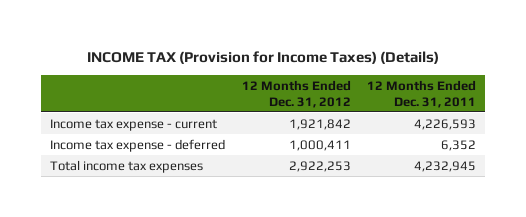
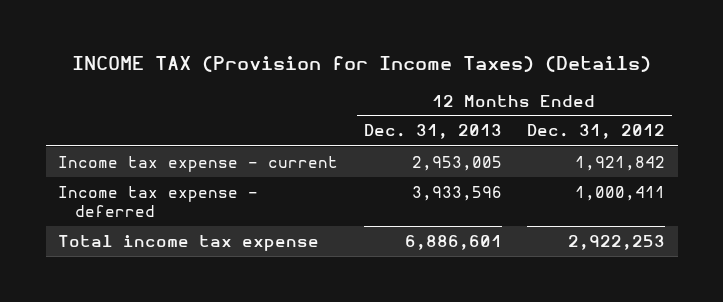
- | 12 Months Ended Dec. 31, 2012 | 12 Months Ended Dec. 31, 2011
+ | 12 Months Ended Dec. 31, 2013 | 12 Months Ended Dec. 31, 2012
- Total income tax expenses | 2,922,253 | 4,232,945
+ Total income tax expense | 6,886,601 | 2,922,253

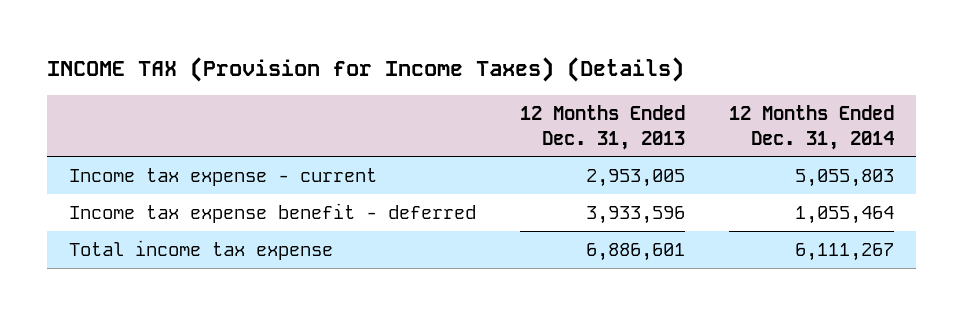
- | 12 Months Ended Dec. 31, 2013 | 12 Months Ended Dec. 31, 2012
+ | 12 Months Ended Dec. 31, 2013 | 12 Months Ended Dec. 31, 2014
- Income tax expense - deferred | 3,933,596 | 1,000,411
+ Income tax expense benefit - deferred | 3,933,596 | 1,055,464

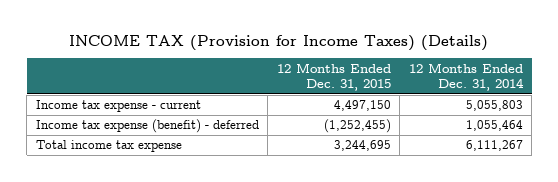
- | 12 Months Ended Dec. 31, 2013 | 12 Months Ended Dec. 31, 2014
+ | 12 Months Ended Dec. 31, 2015 | 12 Months Ended Dec. 31, 2014
- Income tax expense benefit - deferred | 3,933,596 | 1,055,464
+ Income tax expense (benefit) - deferred | (1,252,455) | 1,055,464

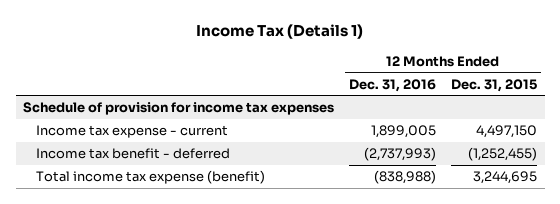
- INCOME TAX (Provision for Income Taxes) (Details)
+ Income Tax (Details 1)
- | 12 Months Ended Dec. 31, 2015 | 12 Months Ended Dec. 31, 2014
+ | 12 Months Ended Dec. 31, 2016 | 12 Months Ended Dec. 31, 2015
+ Schedule of provision for income tax expenses
- Income tax expense (benefit) - deferred | (1,252,455) | 1,055,464
- Total income tax expense | 3,244,695 | 6,111,267
+ Income tax benefit - deferred | (2,737,993) | (1,252,455)
+ Total income tax expense (benefit) | (838,988) | 3,244,695

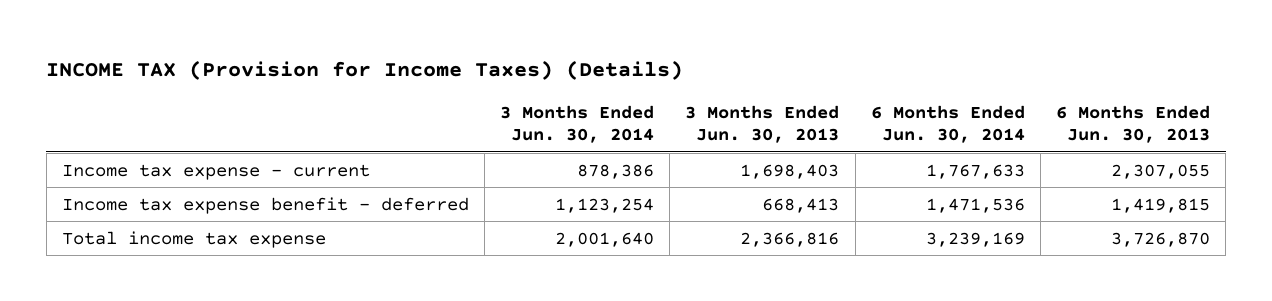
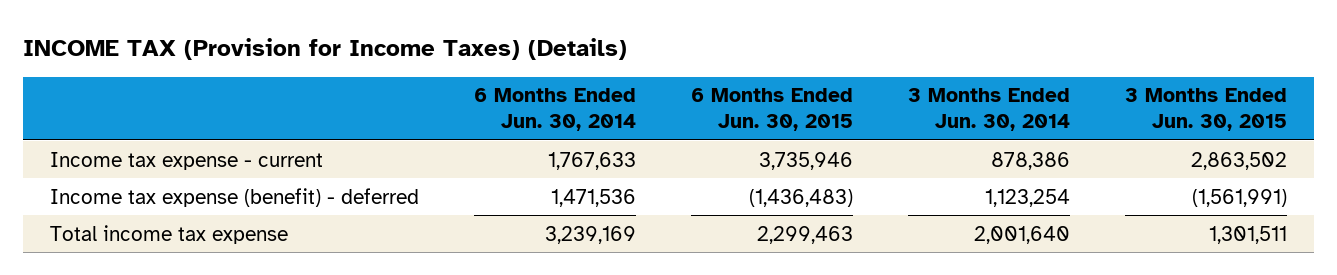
- | 3 Months Ended Jun. 30, 2014 | 3 Months Ended Jun. 30, 2013 | 6 Months Ended Jun. 30, 2014 | 6 Months Ended Jun. 30, 2013
+ | 6 Months Ended Jun. 30, 2014 | 6 Months Ended Jun. 30, 2015 | 3 Months Ended Jun. 30, 2014 | 3 Months Ended Jun. 30, 2015
- Income tax expense benefit - deferred | 1,123,254 | 668,413 | 1,471,536 | 1,419,815
+ Income tax expense (benefit) - deferred | 1,471,536 | (1,436,483) | 1,123,254 | (1,561,991)

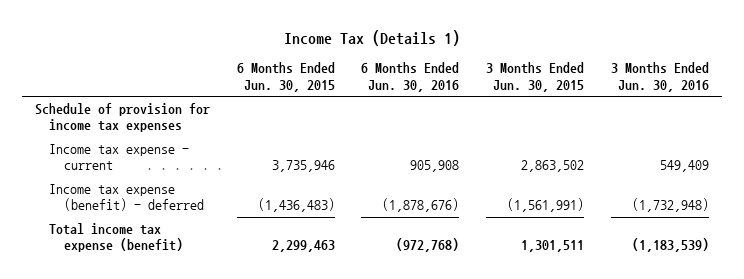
- INCOME TAX (Provision for Income Taxes) (Details)
+ Income Tax (Details 1)
- | 6 Months Ended Jun. 30, 2014 | 6 Months Ended Jun. 30, 2015 | 3 Months Ended Jun. 30, 2014 | 3 Months Ended Jun. 30, 2015
+ | 6 Months Ended Jun. 30, 2015 | 6 Months Ended Jun. 30, 2016 | 3 Months Ended Jun. 30, 2015 | 3 Months Ended Jun. 30, 2016
+ Schedule of provision for income tax expenses
- Total income tax expense | 3,239,169 | 2,299,463 | 2,001,640 | 1,301,511
+ Total income tax expense (benefit) | 2,299,463 | (972,768) | 1,301,511 | (1,183,539)

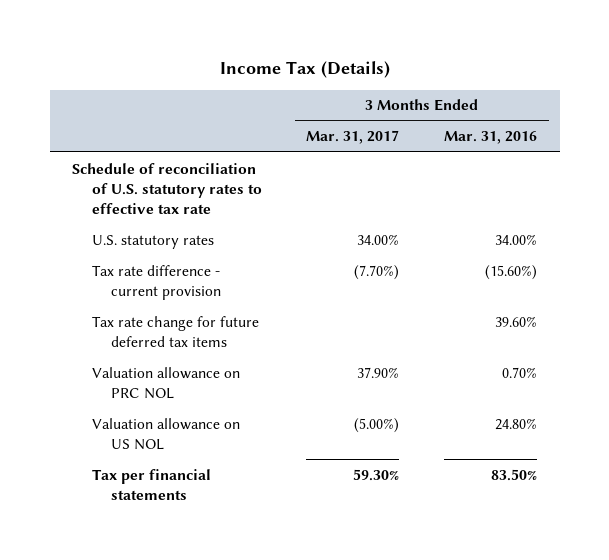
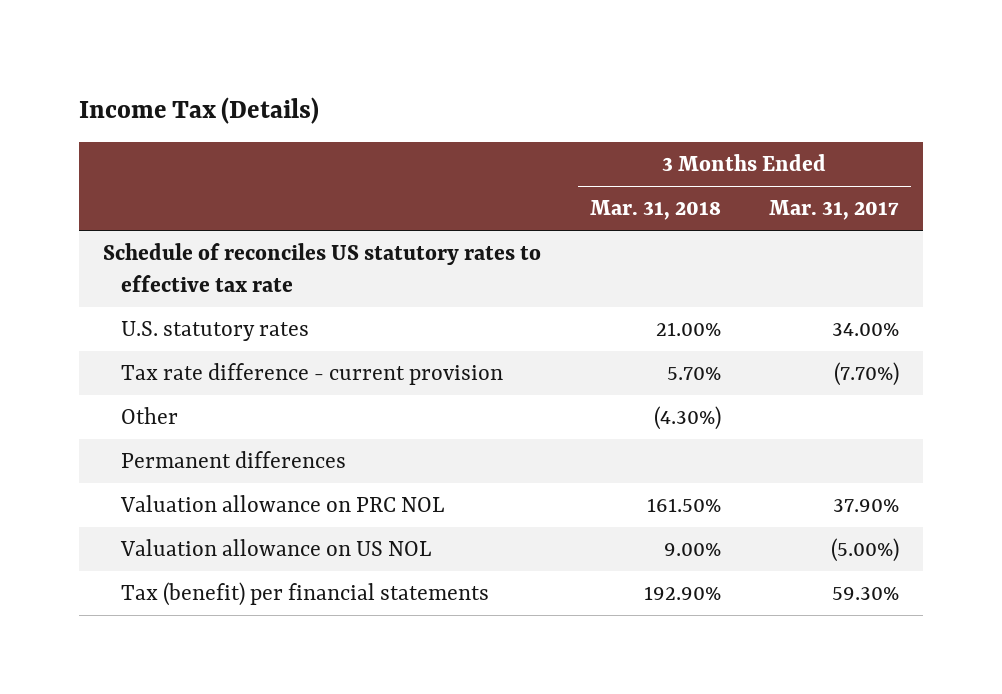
- | 3 Months Ended Mar. 31, 2017 | 3 Months Ended Mar. 31, 2016
+ | 3 Months Ended Mar. 31, 2018 | 3 Months Ended Mar. 31, 2017
- Schedule of reconciliation of U.S. statutory rates to effective tax rate
+ Schedule of reconciles US statutory rates to effective tax rate
- Tax rate change for future deferred tax items | | 39.60%
+ Other | (4.30%) |
+ Permanent differences
- Tax per financial statements | 59.30% | 83.50%
+ Tax (benefit) per financial statements | 192.90% | 59.30%

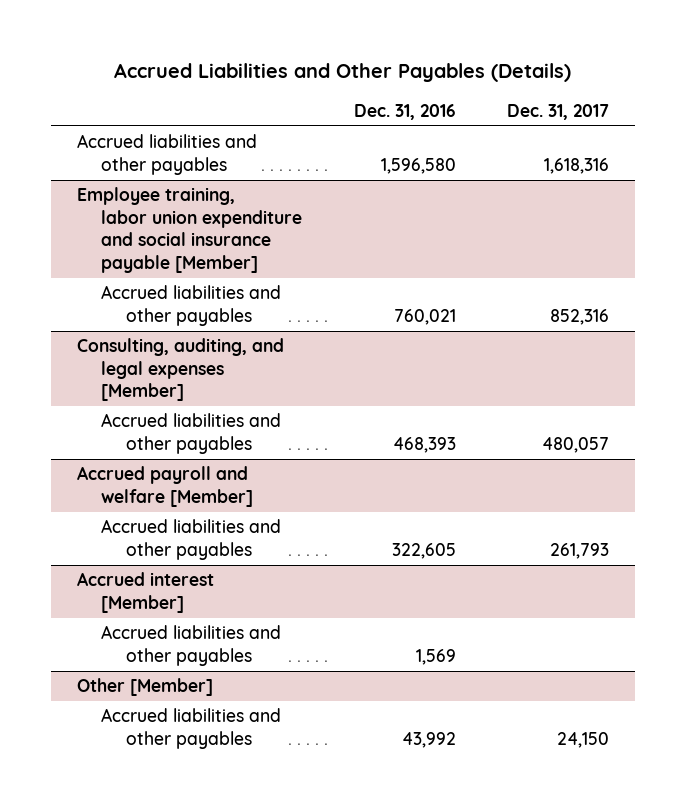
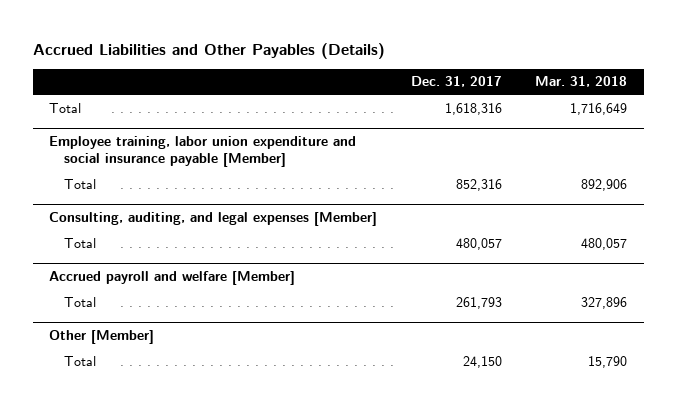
- | Dec. 31, 2016 | Dec. 31, 2017
+ | Dec. 31, 2017 | Mar. 31, 2018
- Accrued liabilities and other payables | 1,596,580 | 1,618,316
+ Total | 1,618,316 | 1,716,649
@ Employee training, labor union expenditure and social insurance payable [Member]
- Accrued liabilities and other payables | 760,021 | 852,316
+ Total | 852,316 | 892,906
@ Consulting, auditing, and legal expenses [Member]
- Accrued liabilities and other payables | 468,393 | 480,057
+ Total | 480,057 | 480,057
@ Accrued payroll and welfare [Member]
- Accrued liabilities and other payables | 322,605 | 261,793
- Accrued interest [Member]
- Accrued liabilities and other payables | 1,569 |
@ Accrued payroll and welfare [Member]
+ Total | 261,793 | 327,896
@ Other [Member]
- Accrued liabilities and other payables | 43,992 | 24,150
+ Total | 24,150 | 15,790

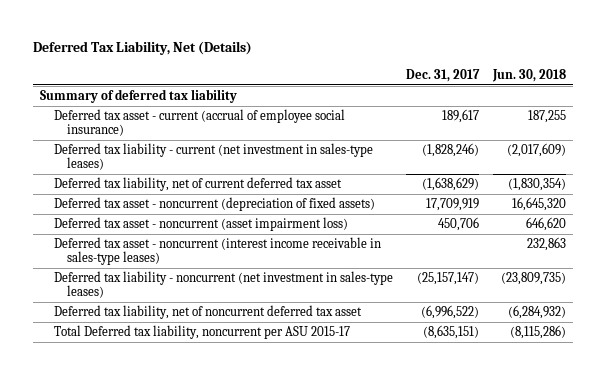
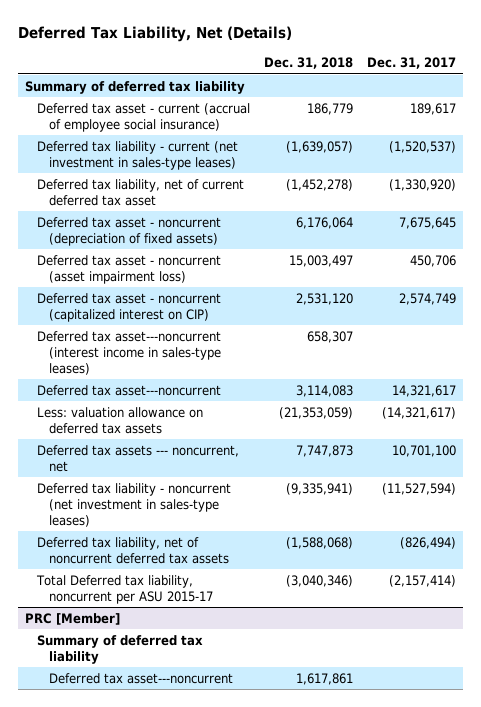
- | Dec. 31, 2017 | Jun. 30, 2018
+ | Dec. 31, 2018 | Dec. 31, 2017
- Deferred tax liability - current (net investment in sales-type leases) | (1,828,246) | (2,017,609)
- Deferred tax liability, net of current deferred tax asset | (1,638,629) | (1,830,354)
- Deferred tax asset - noncurrent (depreciation of fixed assets) | 17,709,919 | 16,645,320
+ Deferred tax liability - current (net investment in sales-type leases) | (1,639,057) | (1,520,537)
+ Deferred tax liability, net of current deferred tax asset | (1,452,278) | (1,330,920)
+ Deferred tax asset - noncurrent (depreciation of fixed assets) | 6,176,064 | 7,675,645
- Deferred tax asset - noncurrent (interest income receivable in sales-type leases) | | 232,863
- Deferred tax liability - noncurrent (net investment in sales-type leases) | (25,157,147) | (23,809,735)
- Deferred tax liability, net of noncurrent deferred tax asset | (6,996,522) | (6,284,932)
- Total Deferred tax liability, noncurrent per ASU 2015-17 | (8,635,151) | (8,115,286)
+ Deferred tax asset - noncurrent (capitalized interest on CIP) | 2,531,120 | 2,574,749
+ Deferred tax asset---noncurrent (interest income in sales-type leases) | 658,307 |
+ Deferred tax asset---noncurrent | 3,114,083 | 14,321,617
+ Less: valuation allowance on deferred tax assets | (21,353,059) | (14,321,617)
+ Deferred tax assets --- noncurrent, net | 7,747,873 | 10,701,100
+ Deferred tax liability - noncurrent (net investment in sales-type leases) | (9,335,941) | (11,527,594)
+ Deferred tax liability, net of noncurrent deferred tax assets | (1,588,068) | (826,494)
+ Total Deferred tax liability, noncurrent per ASU 2015-17 | (3,040,346) | (2,157,414)
+ PRC [Member]
+ Summary of deferred tax liability
+ Deferred tax asset---noncurrent | 1,617,861 |

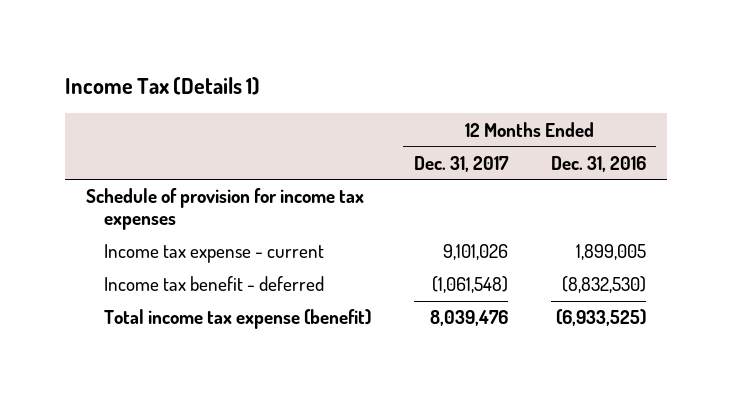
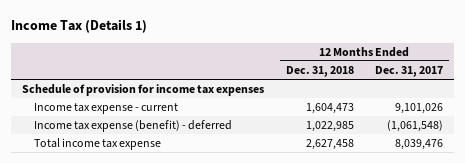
- | 12 Months Ended Dec. 31, 2017 | 12 Months Ended Dec. 31, 2016
+ | 12 Months Ended Dec. 31, 2018 | 12 Months Ended Dec. 31, 2017
- Income tax benefit - deferred | (1,061,548) | (8,832,530)
- Total income tax expense (benefit) | 8,039,476 | (6,933,525)
+ Income tax expense (benefit) - deferred | 1,022,985 | (1,061,548)
+ Total income tax expense | 2,627,458 | 8,039,476

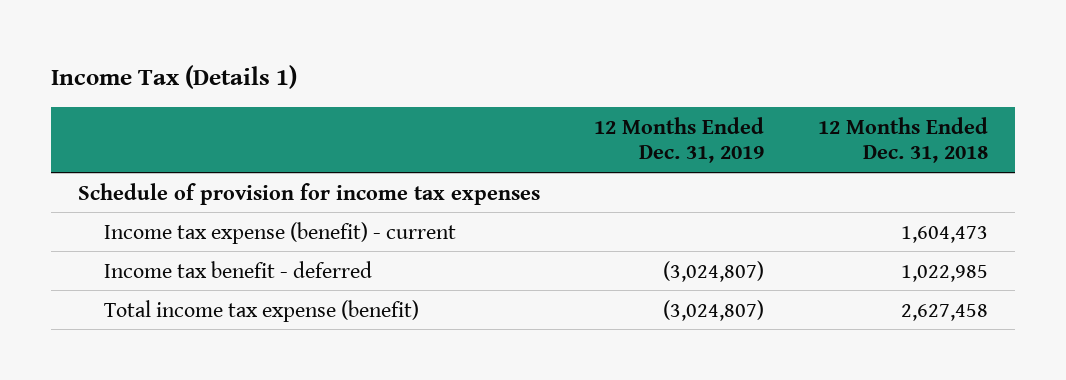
- | 12 Months Ended Dec. 31, 2018 | 12 Months Ended Dec. 31, 2017
+ | 12 Months Ended Dec. 31, 2019 | 12 Months Ended Dec. 31, 2018
- Income tax expense - current | 1,604,473 | 9,101,026
- Income tax expense (benefit) - deferred | 1,022,985 | (1,061,548)
- Total income tax expense | 2,627,458 | 8,039,476
+ Income tax expense (benefit) - current | | 1,604,473
+ Income tax benefit - deferred | (3,024,807) | 1,022,985
+ Total income tax expense (benefit) | (3,024,807) | 2,627,458

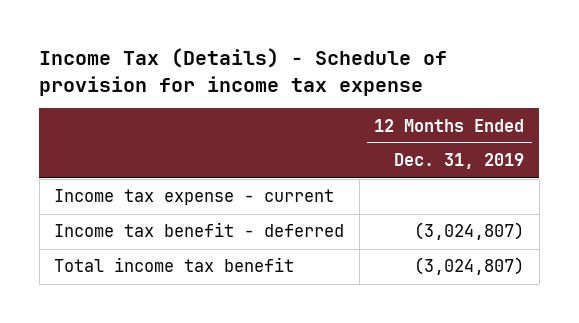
- Income Tax (Details 1)
+ Income Tax (Details) - Schedule of provision for income tax expense
- | 12 Months Ended Dec. 31, 2019 | 12 Months Ended Dec. 31, 2018
+ | 12 Months Ended Dec. 31, 2019
- Schedule of provision for income tax expenses
- Income tax expense (benefit) - current | | 1,604,473
+ Income tax expense - current
- Total income tax expense (benefit) | (3,024,807) | 2,627,458
+ Total income tax benefit | (3,024,807)

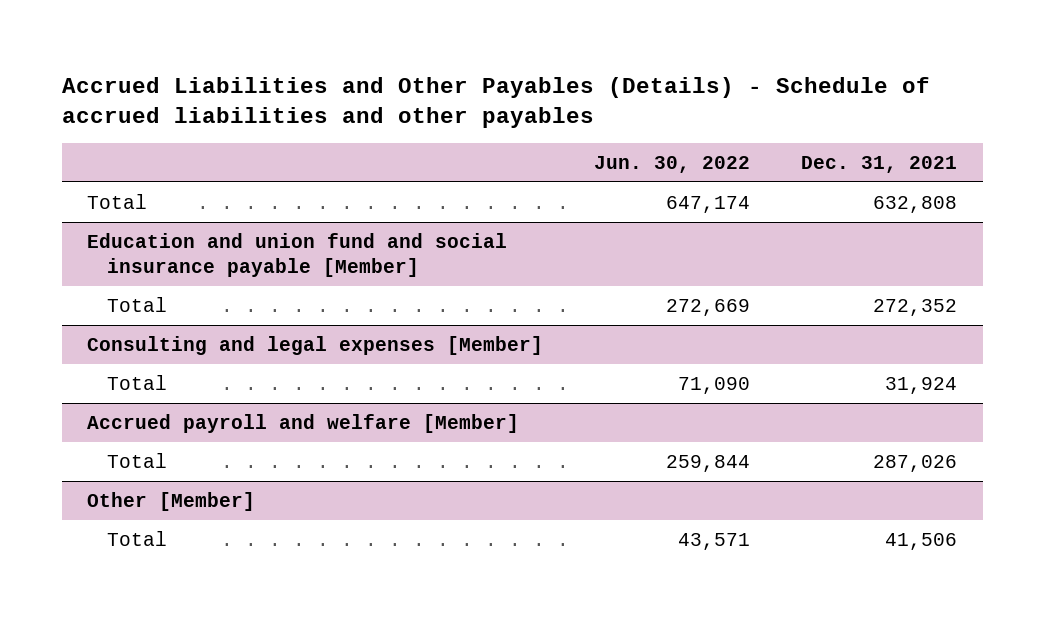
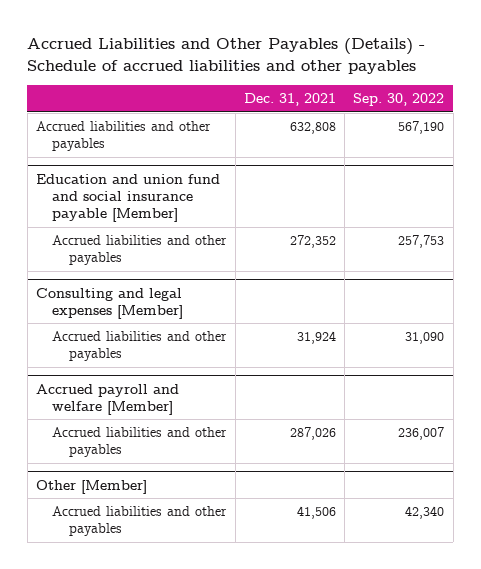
- | Jun. 30, 2022 | Dec. 31, 2021
+ | Dec. 31, 2021 | Sep. 30, 2022
- Total | 647,174 | 632,808
+ Accrued liabilities and other payables | 632,808 | 567,190
@ Education and union fund and social insurance payable [Member]
- Total | 272,669 | 272,352
+ Accrued liabilities and other payables | 272,352 | 257,753
@ Consulting and legal expenses [Member]
- Total | 71,090 | 31,924
+ Accrued liabilities and other payables | 31,924 | 31,090
@ Accrued payroll and welfare [Member]
- Total | 259,844 | 287,026
+ Accrued liabilities and other payables | 287,026 | 236,007
@ Other [Member]
- Total | 43,571 | 41,506
+ Accrued liabilities and other payables | 41,506 | 42,340

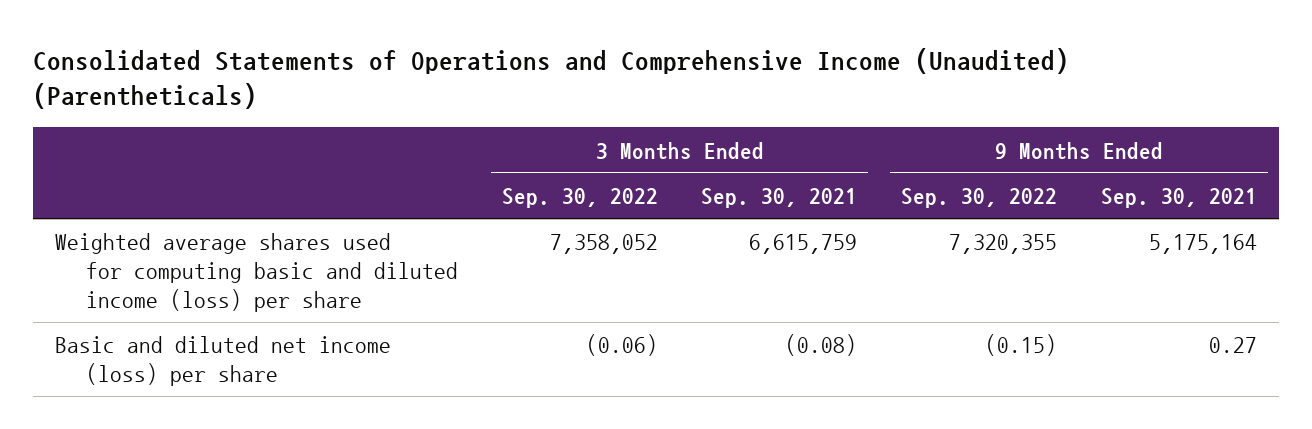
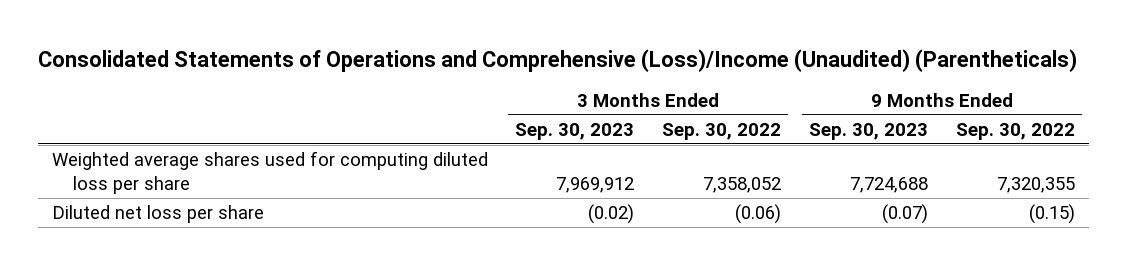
- Consolidated Statements of Operations and Comprehensive Income (Unaudited) (Parentheticals)
+ Consolidated Statements of Operations and Comprehensive (Loss)/Income (Unaudited) (Parentheticals)
- | 3 Months Ended Sep. 30, 2022 | 3 Months Ended Sep. 30, 2021 | 9 Months Ended Sep. 30, 2022 | 9 Months Ended Sep. 30, 2021
+ | 3 Months Ended Sep. 30, 2023 | 3 Months Ended Sep. 30, 2022 | 9 Months Ended Sep. 30, 2023 | 9 Months Ended Sep. 30, 2022
- Weighted average shares used for computing basic and diluted income (loss) per share | 7,358,052 | 6,615,759 | 7,320,355 | 5,175,164
- Basic and diluted net income (loss) per share | (0.06) | (0.08) | (0.15) | 0.27
+ Weighted average shares used for computing diluted loss per share | 7,969,912 | 7,358,052 | 7,724,688 | 7,320,355
+ Diluted net loss per share | (0.02) | (0.06) | (0.07) | (0.15)

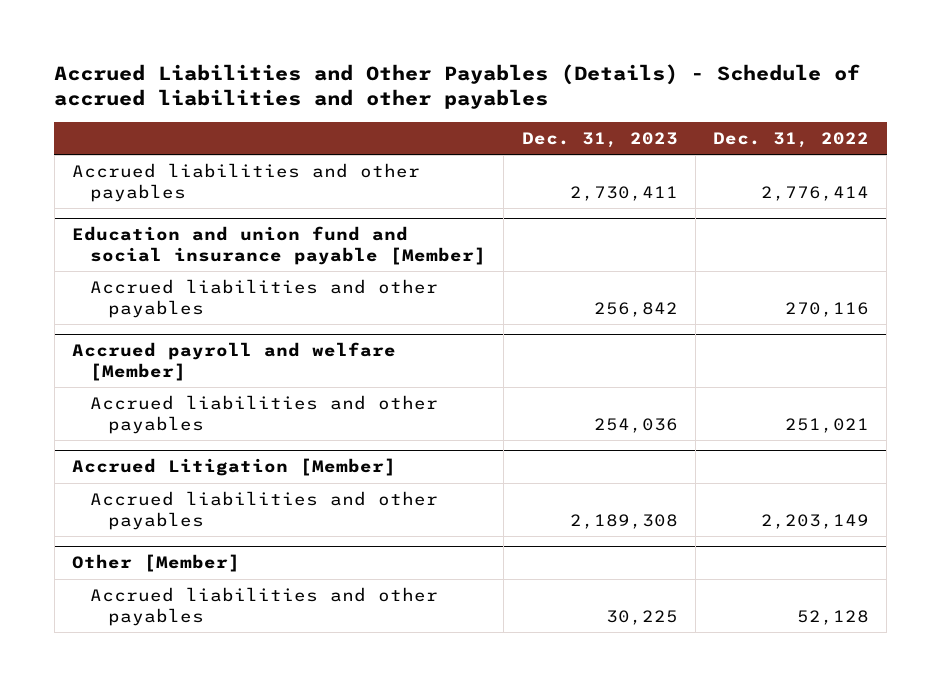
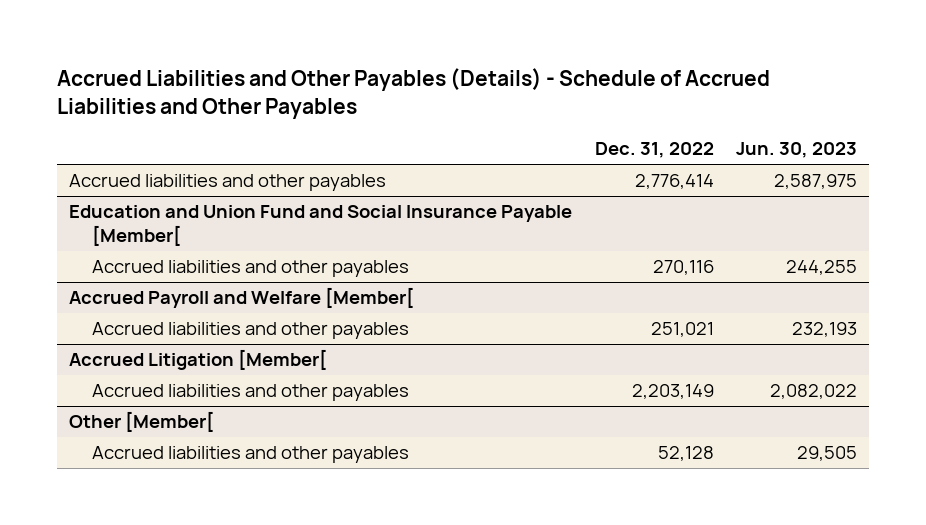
- Accrued Liabilities and Other Payables (Details) - Schedule of accrued liabilities and other payables
+ Accrued Liabilities and Other Payables (Details) - Schedule of Accrued Liabilities and Other Payables
- | Dec. 31, 2023 | Dec. 31, 2022
+ | Dec. 31, 2022 | Jun. 30, 2023
- Education and union fund and social insurance payable [Member]
+ Education and Union Fund and Social Insurance Payable [Member[
- Accrued payroll and welfare [Member]
+ Accrued Payroll and Welfare [Member[
- Accrued Litigation [Member]
+ Accrued Litigation [Member[
- Other [Member]
+ Other [Member[

